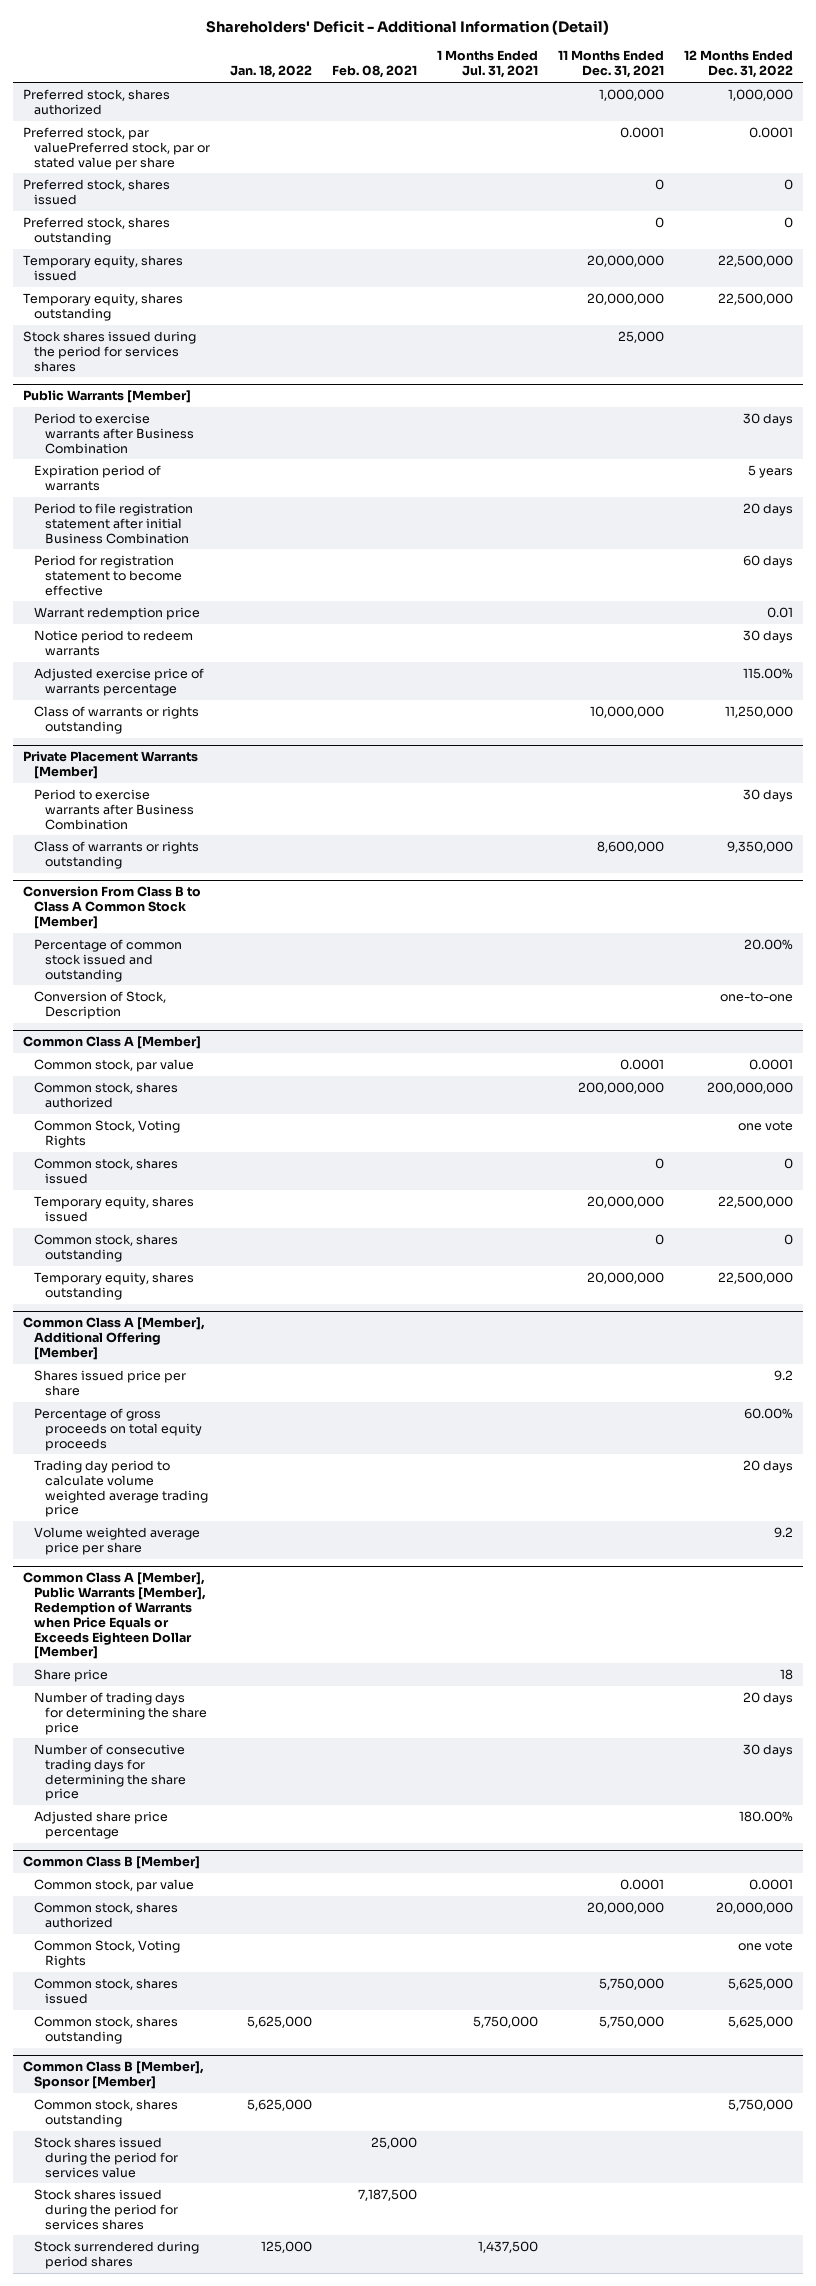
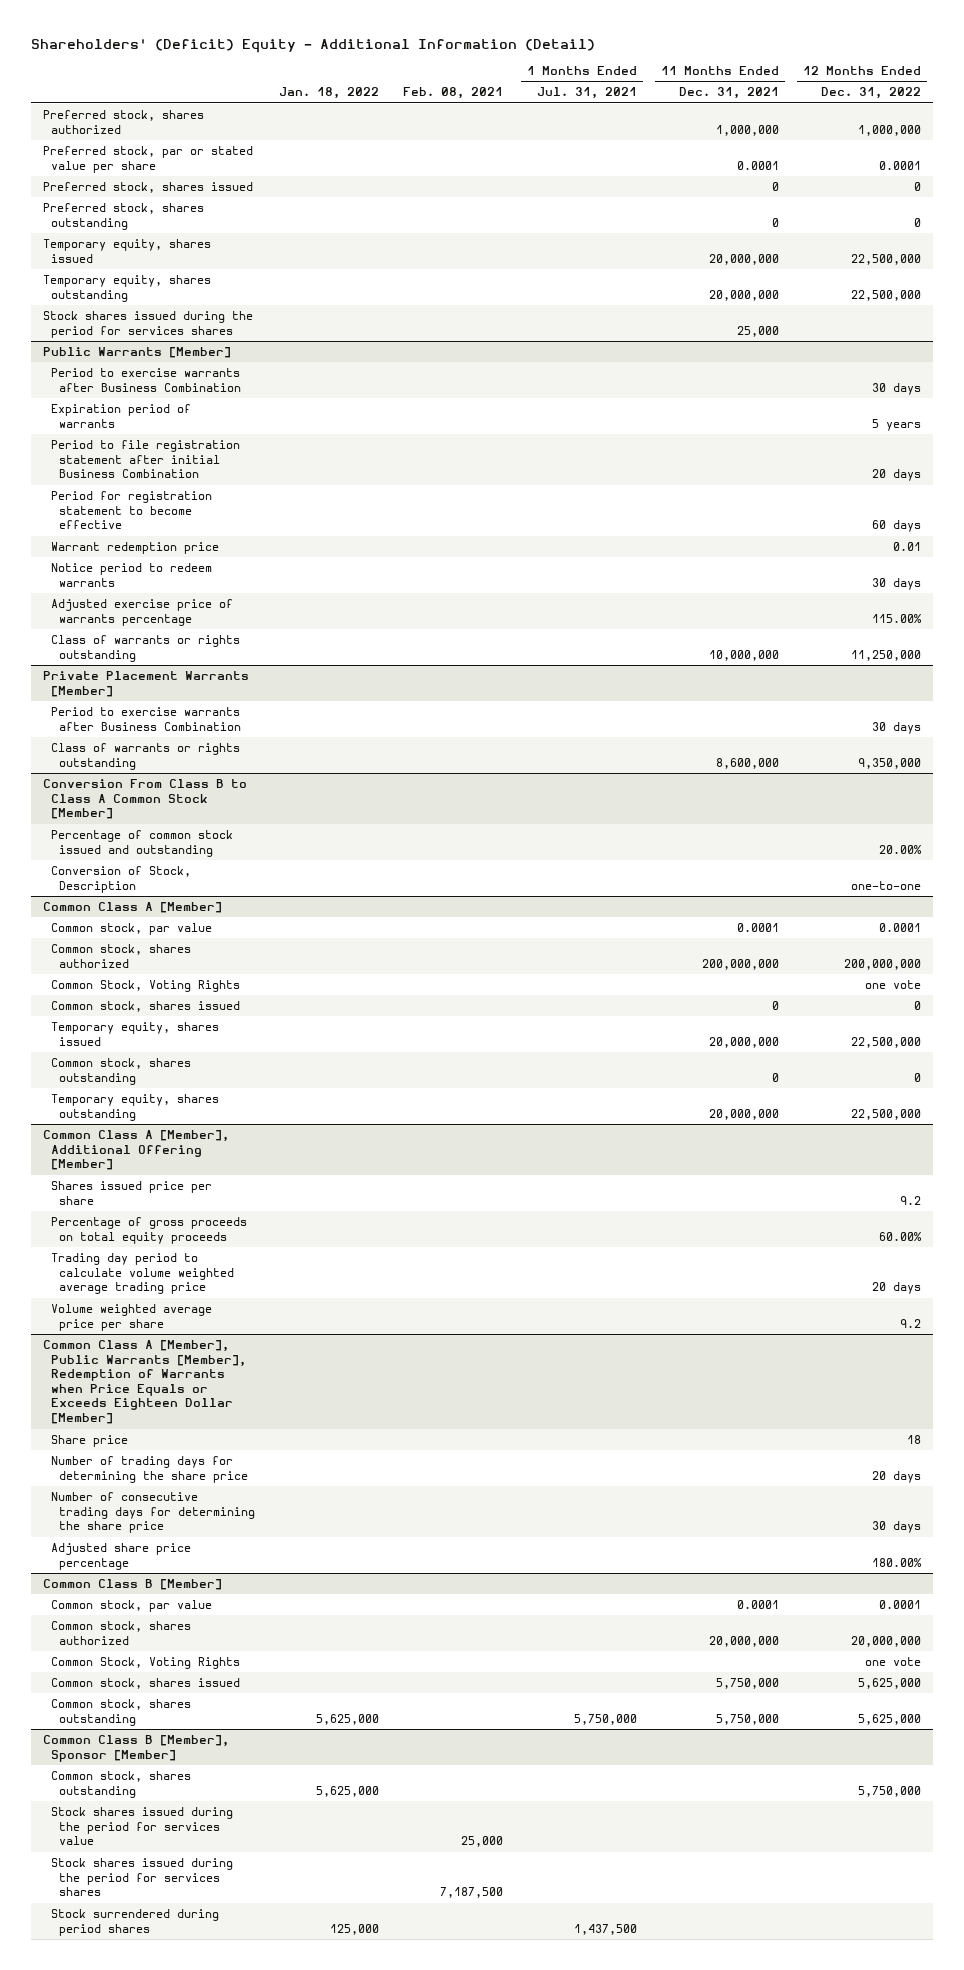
- Shareholders' Deficit - Additional Information (Detail)
+ Shareholders' (Deficit) Equity - Additional Information (Detail)
- Preferred stock, par valuePreferred stock, par or stated value per share | | | | 0.0001 | 0.0001
+ Preferred stock, par or stated value per share | | | | 0.0001 | 0.0001

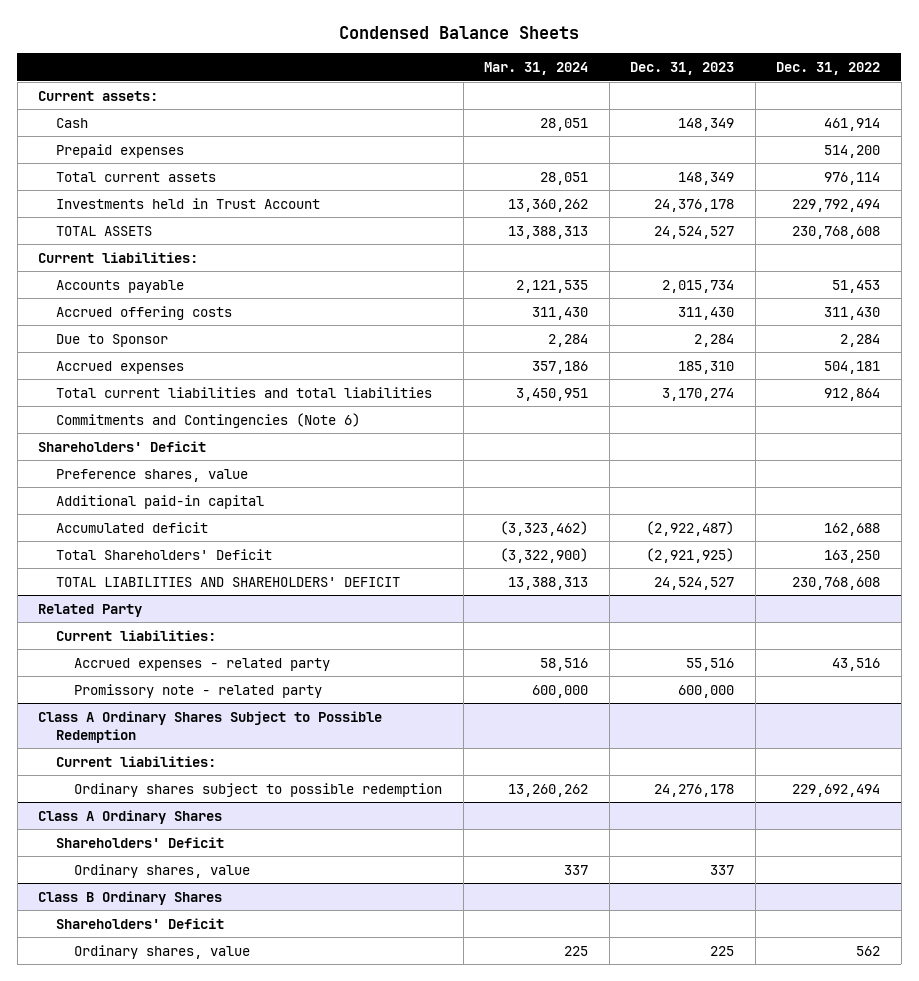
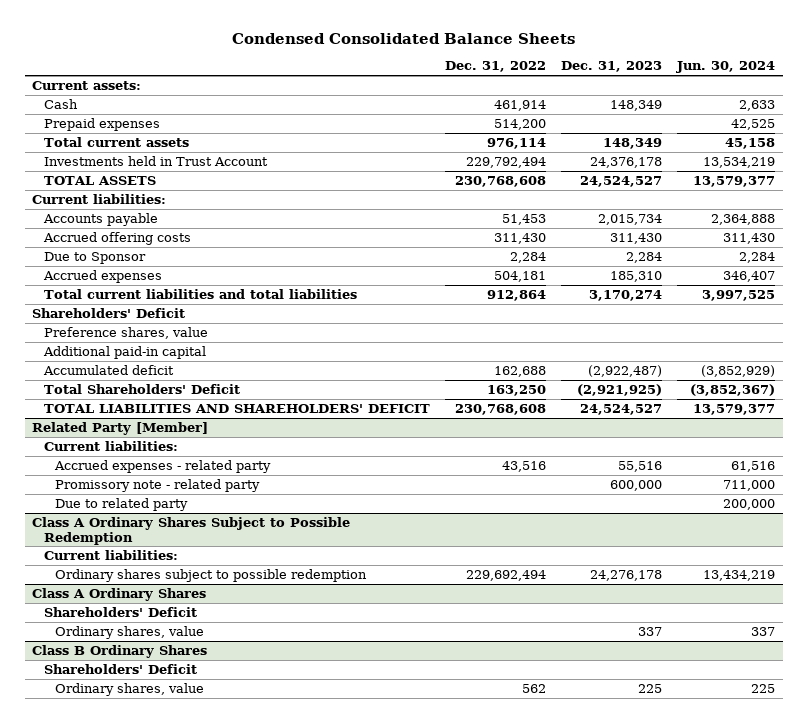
- Condensed Balance Sheets
+ Condensed Consolidated Balance Sheets
- | Mar. 31, 2024 | Dec. 31, 2023 | Dec. 31, 2022
+ | Dec. 31, 2022 | Dec. 31, 2023 | Jun. 30, 2024
- Commitments and Contingencies (Note 6)
- Related Party
+ Related Party [Member]
+ Due to related party | | | 200,000

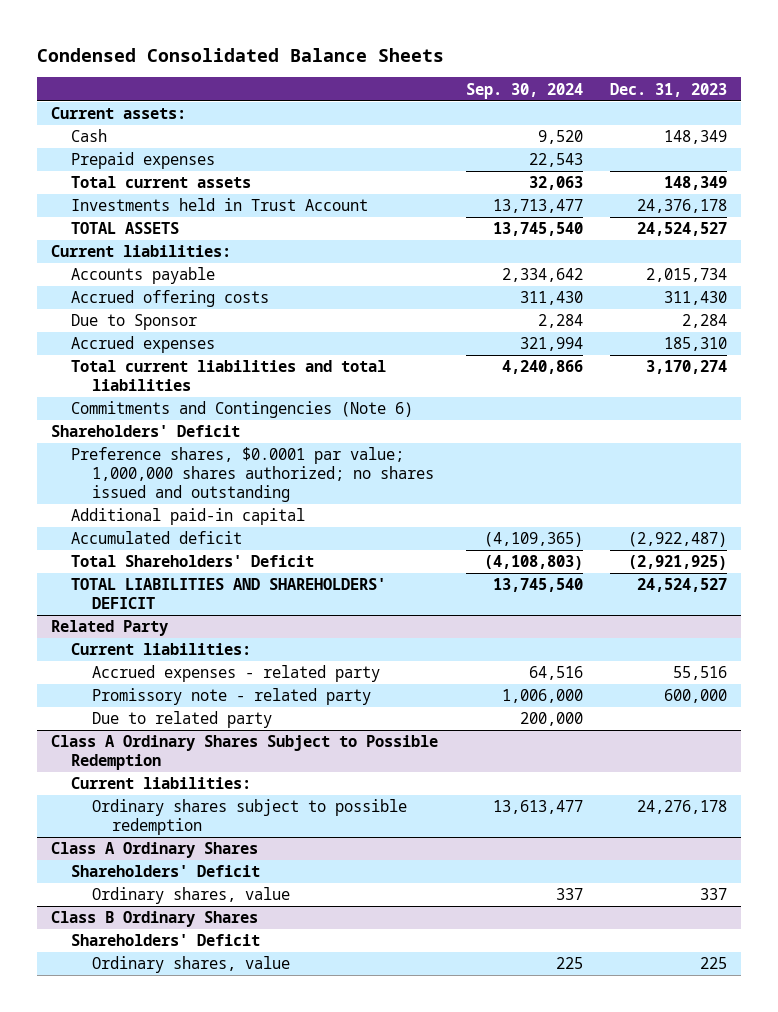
- | Dec. 31, 2022 | Dec. 31, 2023 | Jun. 30, 2024
+ | Sep. 30, 2024 | Dec. 31, 2023
+ Commitments and Contingencies (Note 6)
- Preference shares, value
+ Preference shares, $0.0001 par value; 1,000,000 shares authorized; no shares issued and outstanding
- Related Party [Member]
+ Related Party

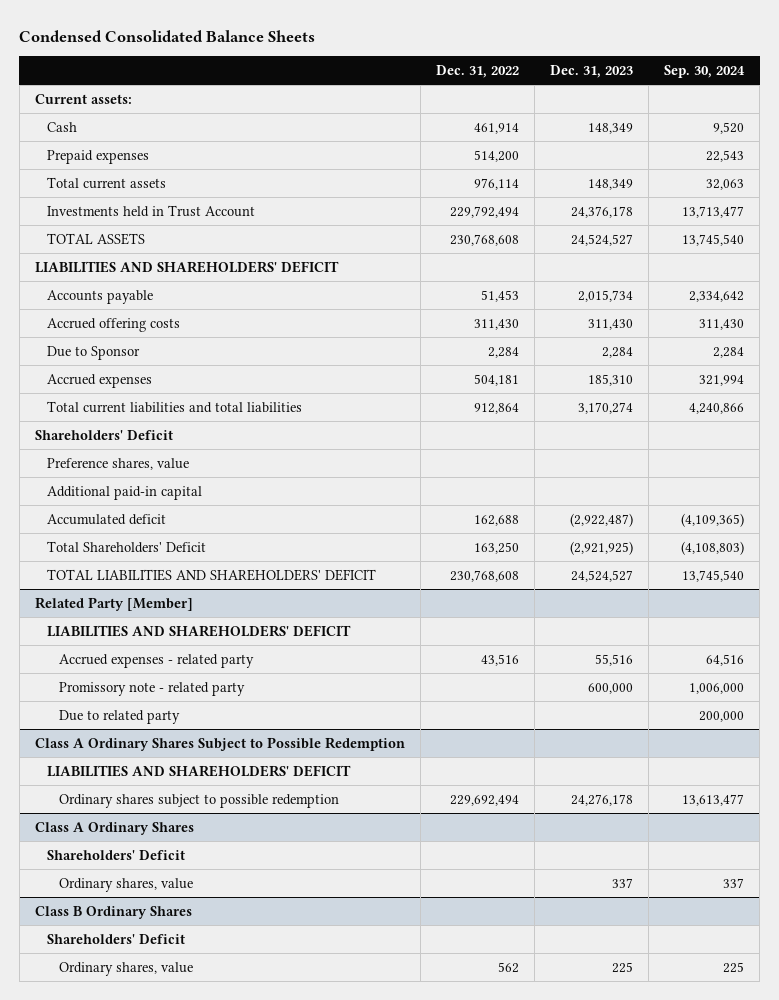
- | Sep. 30, 2024 | Dec. 31, 2023
+ | Dec. 31, 2022 | Dec. 31, 2023 | Sep. 30, 2024
- Current liabilities:
+ LIABILITIES AND SHAREHOLDERS' DEFICIT
- Commitments and Contingencies (Note 6)
- Preference shares, $0.0001 par value; 1,000,000 shares authorized; no shares issued and outstanding
+ Preference shares, value
- Related Party
- Current liabilities:
+ Related Party [Member]
+ LIABILITIES AND SHAREHOLDERS' DEFICIT
@ Class A Ordinary Shares Subject to Possible Redemption
- Current liabilities:
+ LIABILITIES AND SHAREHOLDERS' DEFICIT

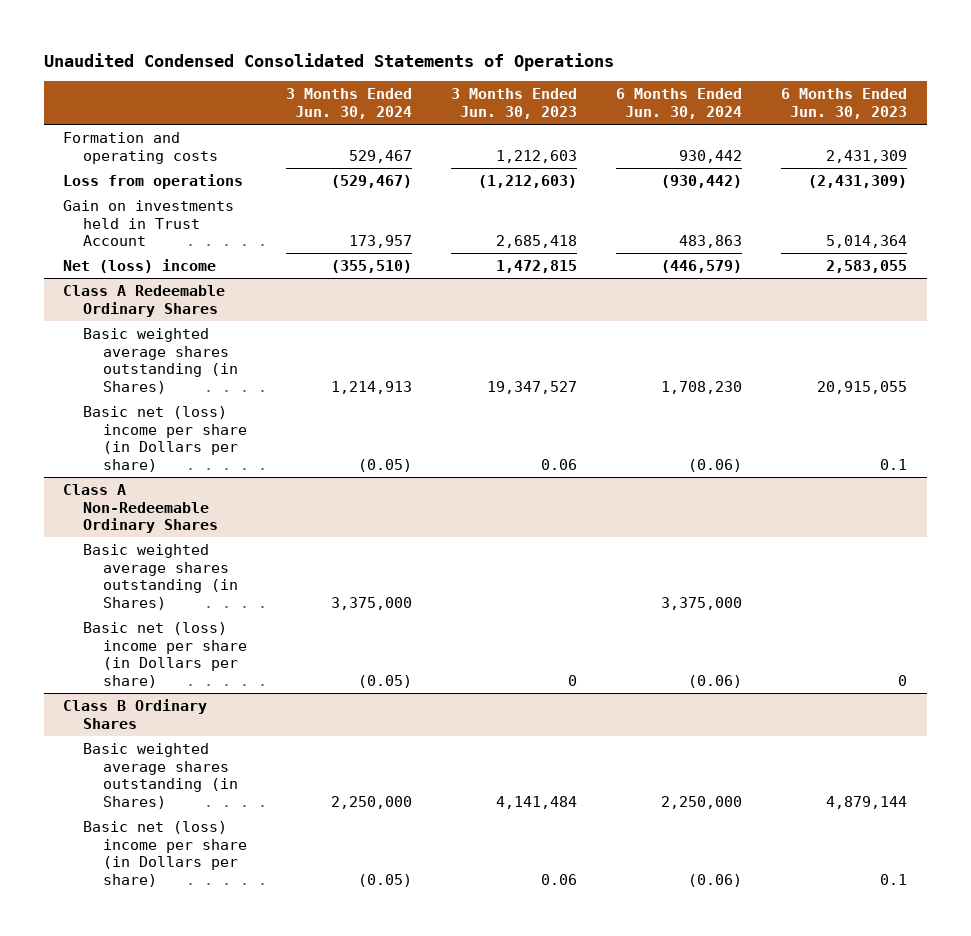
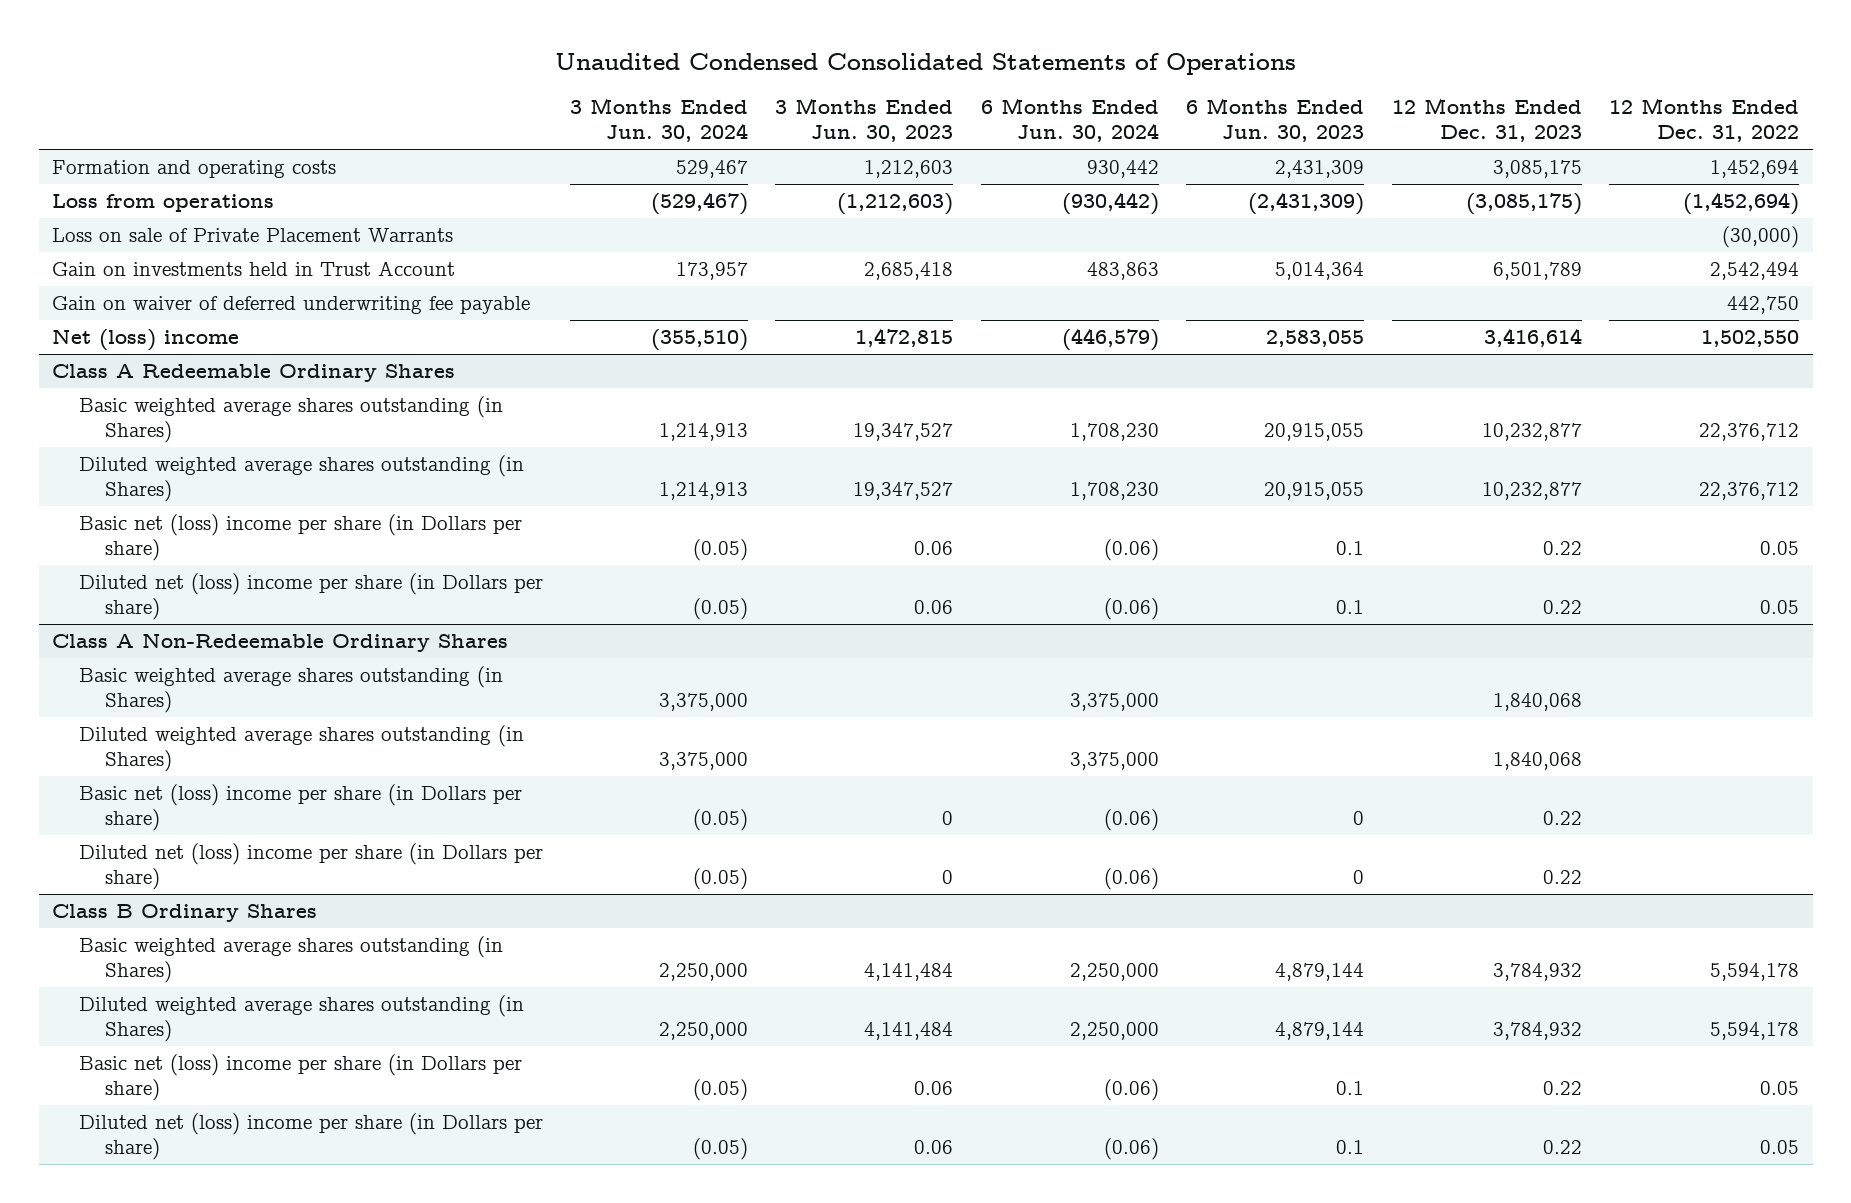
- | 3 Months Ended Jun. 30, 2024 | 3 Months Ended Jun. 30, 2023 | 6 Months Ended Jun. 30, 2024 | 6 Months Ended Jun. 30, 2023
+ | 3 Months Ended Jun. 30, 2024 | 3 Months Ended Jun. 30, 2023 | 6 Months Ended Jun. 30, 2024 | 6 Months Ended Jun. 30, 2023 | 12 Months Ended Dec. 31, 2023 | 12 Months Ended Dec. 31, 2022
+ Loss on sale of Private Placement Warrants | | | | | | (30,000)
+ Gain on waiver of deferred underwriting fee payable | | | | | | 442,750
@ Class A Redeemable Ordinary Shares
+ Diluted weighted average shares outstanding (in Shares) | 1,214,913 | 19,347,527 | 1,708,230 | 20,915,055 | 10,232,877 | 22,376,712
+ Diluted net (loss) income per share (in Dollars per share) | (0.05) | 0.06 | (0.06) | 0.1 | 0.22 | 0.05
@ Class A Non-Redeemable Ordinary Shares
+ Diluted weighted average shares outstanding (in Shares) | 3,375,000 | | 3,375,000 | | 1,840,068 |
+ Diluted net (loss) income per share (in Dollars per share) | (0.05) | 0 | (0.06) | 0 | 0.22 |
@ Class B Ordinary Shares
+ Diluted weighted average shares outstanding (in Shares) | 2,250,000 | 4,141,484 | 2,250,000 | 4,879,144 | 3,784,932 | 5,594,178
+ Diluted net (loss) income per share (in Dollars per share) | (0.05) | 0.06 | (0.06) | 0.1 | 0.22 | 0.05

